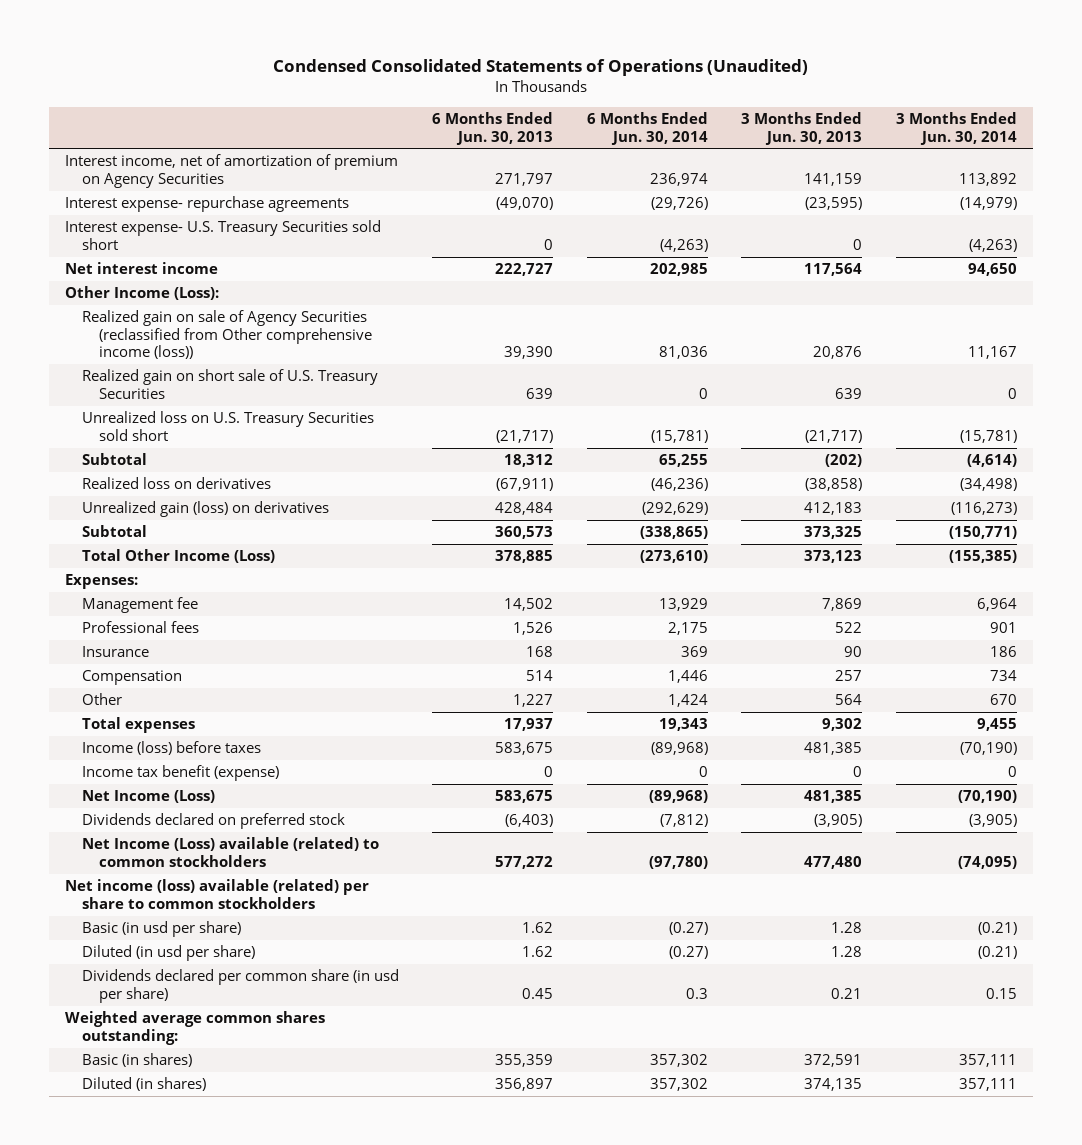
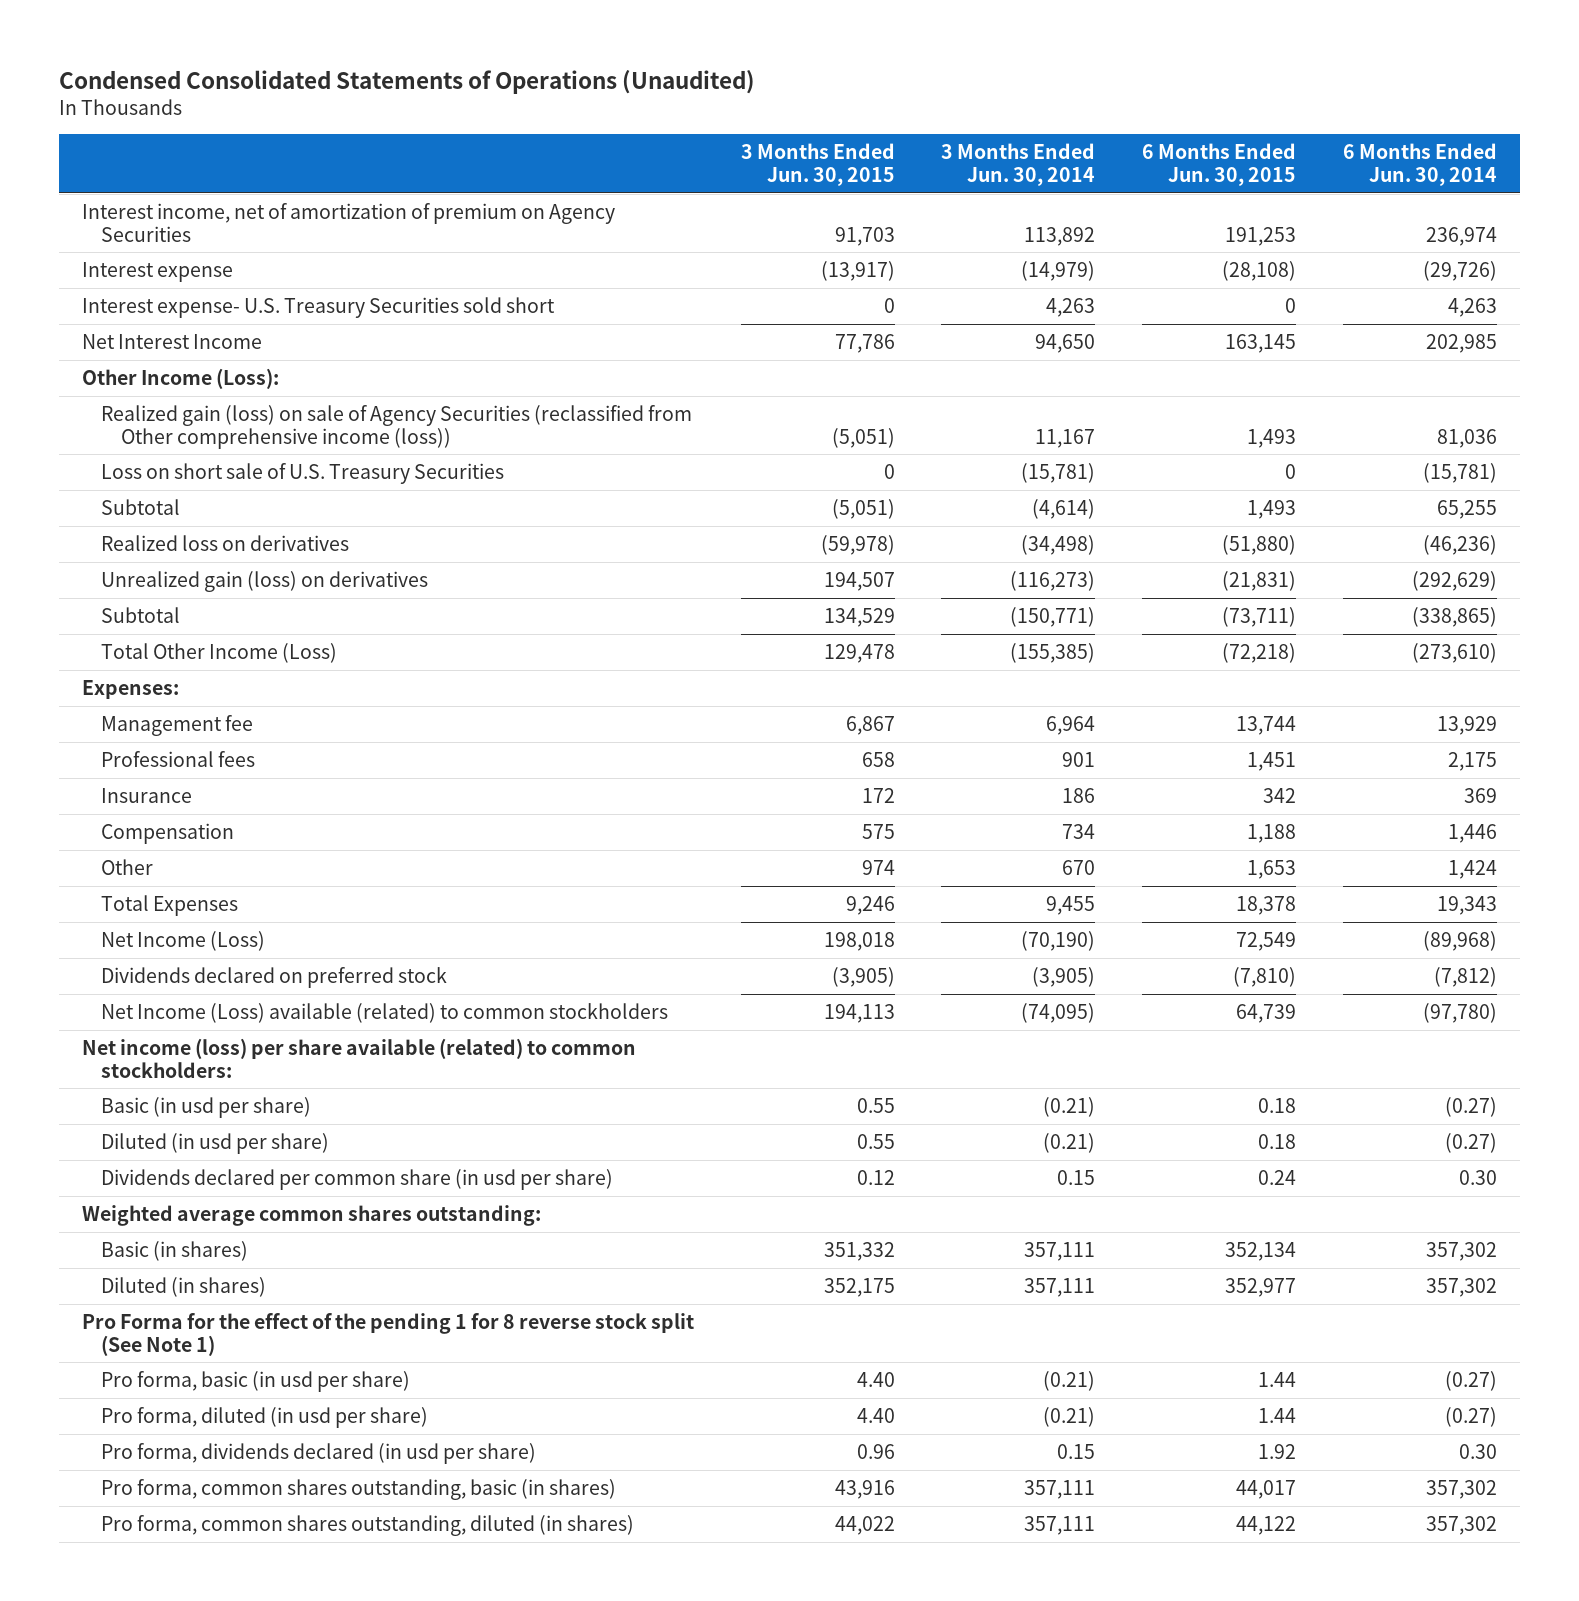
- | 6 Months Ended Jun. 30, 2013 | 6 Months Ended Jun. 30, 2014 | 3 Months Ended Jun. 30, 2013 | 3 Months Ended Jun. 30, 2014
+ | 3 Months Ended Jun. 30, 2015 | 3 Months Ended Jun. 30, 2014 | 6 Months Ended Jun. 30, 2015 | 6 Months Ended Jun. 30, 2014
- Interest expense- repurchase agreements | (49,070) | (29,726) | (23,595) | (14,979)
- Interest expense- U.S. Treasury Securities sold short | 0 | (4,263) | 0 | (4,263)
- Net interest income | 222,727 | 202,985 | 117,564 | 94,650
+ Interest expense | (13,917) | (14,979) | (28,108) | (29,726)
+ Interest expense- U.S. Treasury Securities sold short | 0 | 4,263 | 0 | 4,263
+ Net Interest Income | 77,786 | 94,650 | 163,145 | 202,985
- Realized gain on sale of Agency Securities (reclassified from Other comprehensive income (loss)) | 39,390 | 81,036 | 20,876 | 11,167
- Realized gain on short sale of U.S. Treasury Securities | 639 | 0 | 639 | 0
- Unrealized loss on U.S. Treasury Securities sold short | (21,717) | (15,781) | (21,717) | (15,781)
+ Realized gain (loss) on sale of Agency Securities (reclassified from Other comprehensive income (loss)) | (5,051) | 11,167 | 1,493 | 81,036
+ Loss on short sale of U.S. Treasury Securities | 0 | (15,781) | 0 | (15,781)
- Total expenses | 17,937 | 19,343 | 9,302 | 9,455
- Income (loss) before taxes | 583,675 | (89,968) | 481,385 | (70,190)
- Income tax benefit (expense) | 0 | 0 | 0 | 0
+ Total Expenses | 9,246 | 9,455 | 18,378 | 19,343
- Net income (loss) available (related) per share to common stockholders
+ Net income (loss) per share available (related) to common stockholders:
- Dividends declared per common share (in usd per share) | 0.45 | 0.3 | 0.21 | 0.15
+ Dividends declared per common share (in usd per share) | 0.12 | 0.15 | 0.24 | 0.30
+ Pro Forma for the effect of the pending 1 for 8 reverse stock split (See Note 1)
+ Pro forma, basic (in usd per share) | 4.40 | (0.21) | 1.44 | (0.27)
+ Pro forma, diluted (in usd per share) | 4.40 | (0.21) | 1.44 | (0.27)
+ Pro forma, dividends declared (in usd per share) | 0.96 | 0.15 | 1.92 | 0.30
+ Pro forma, common shares outstanding, basic (in shares) | 43,916 | 357,111 | 44,017 | 357,302
+ Pro forma, common shares outstanding, diluted (in shares) | 44,022 | 357,111 | 44,122 | 357,302

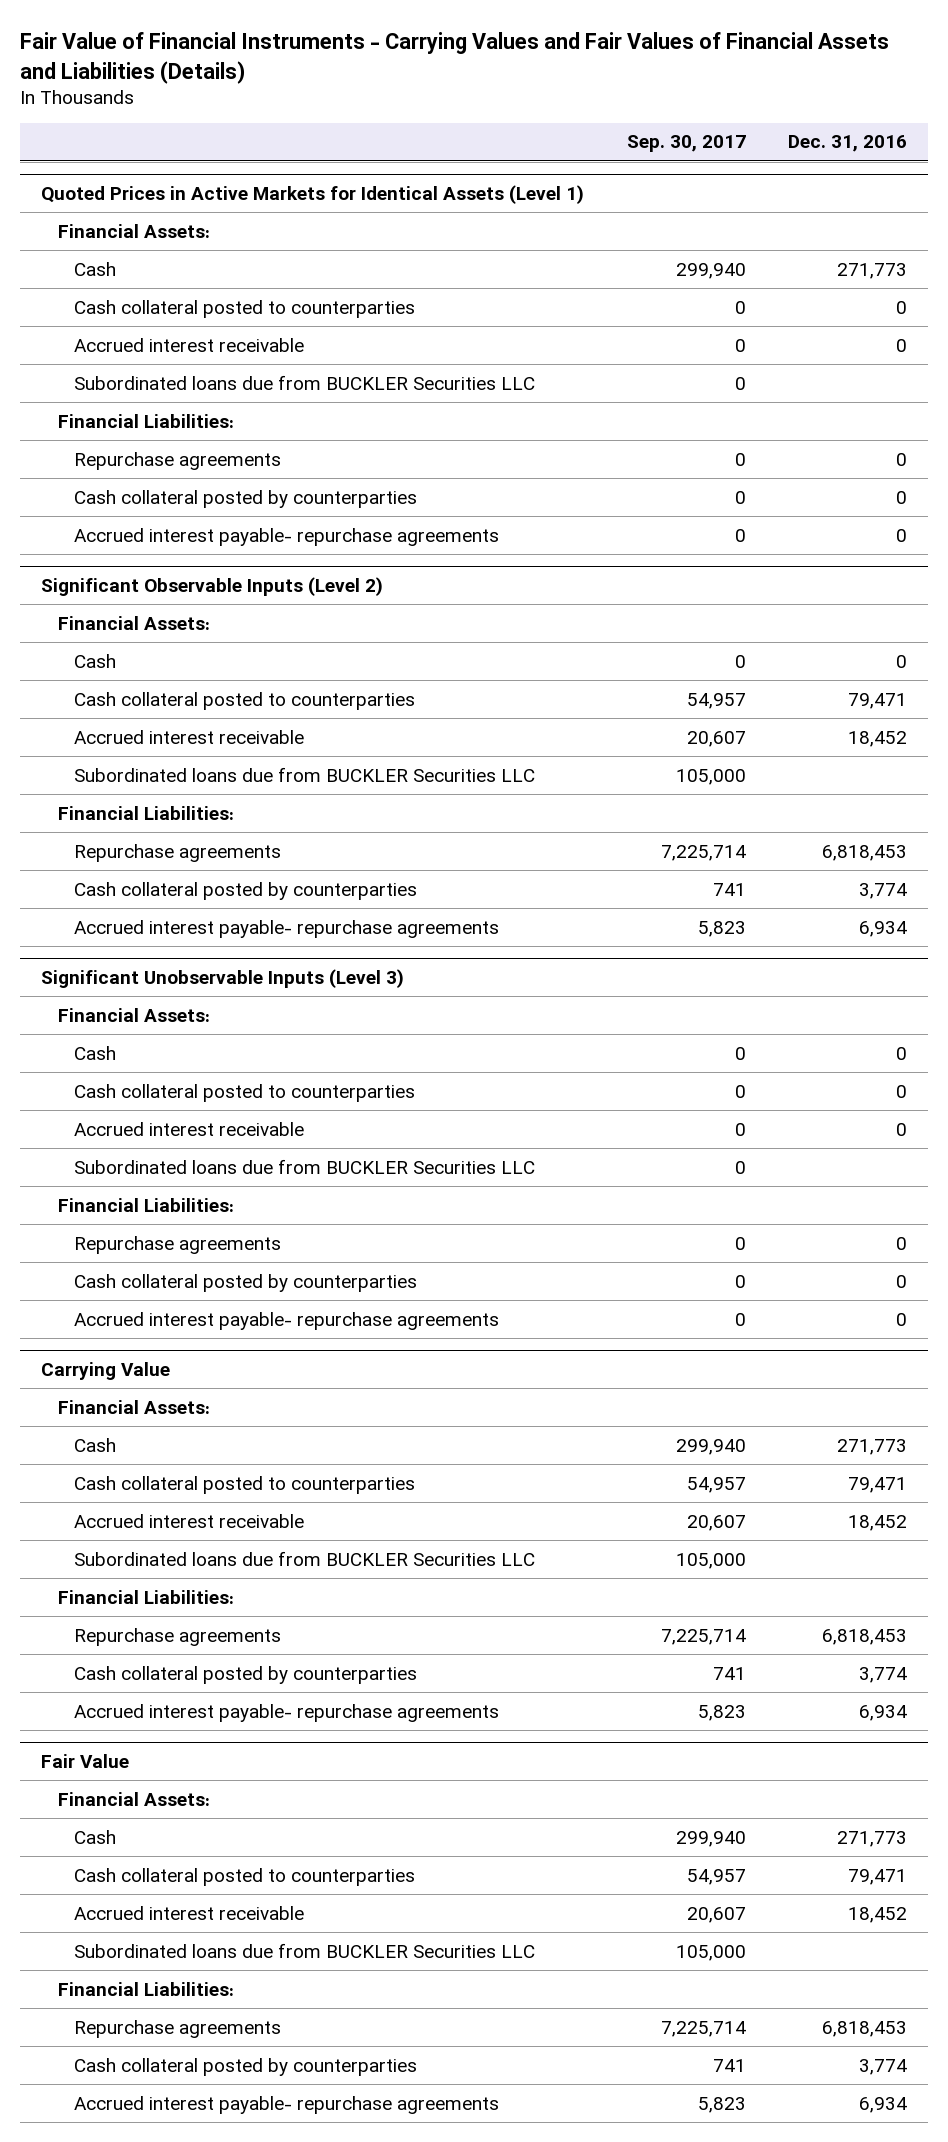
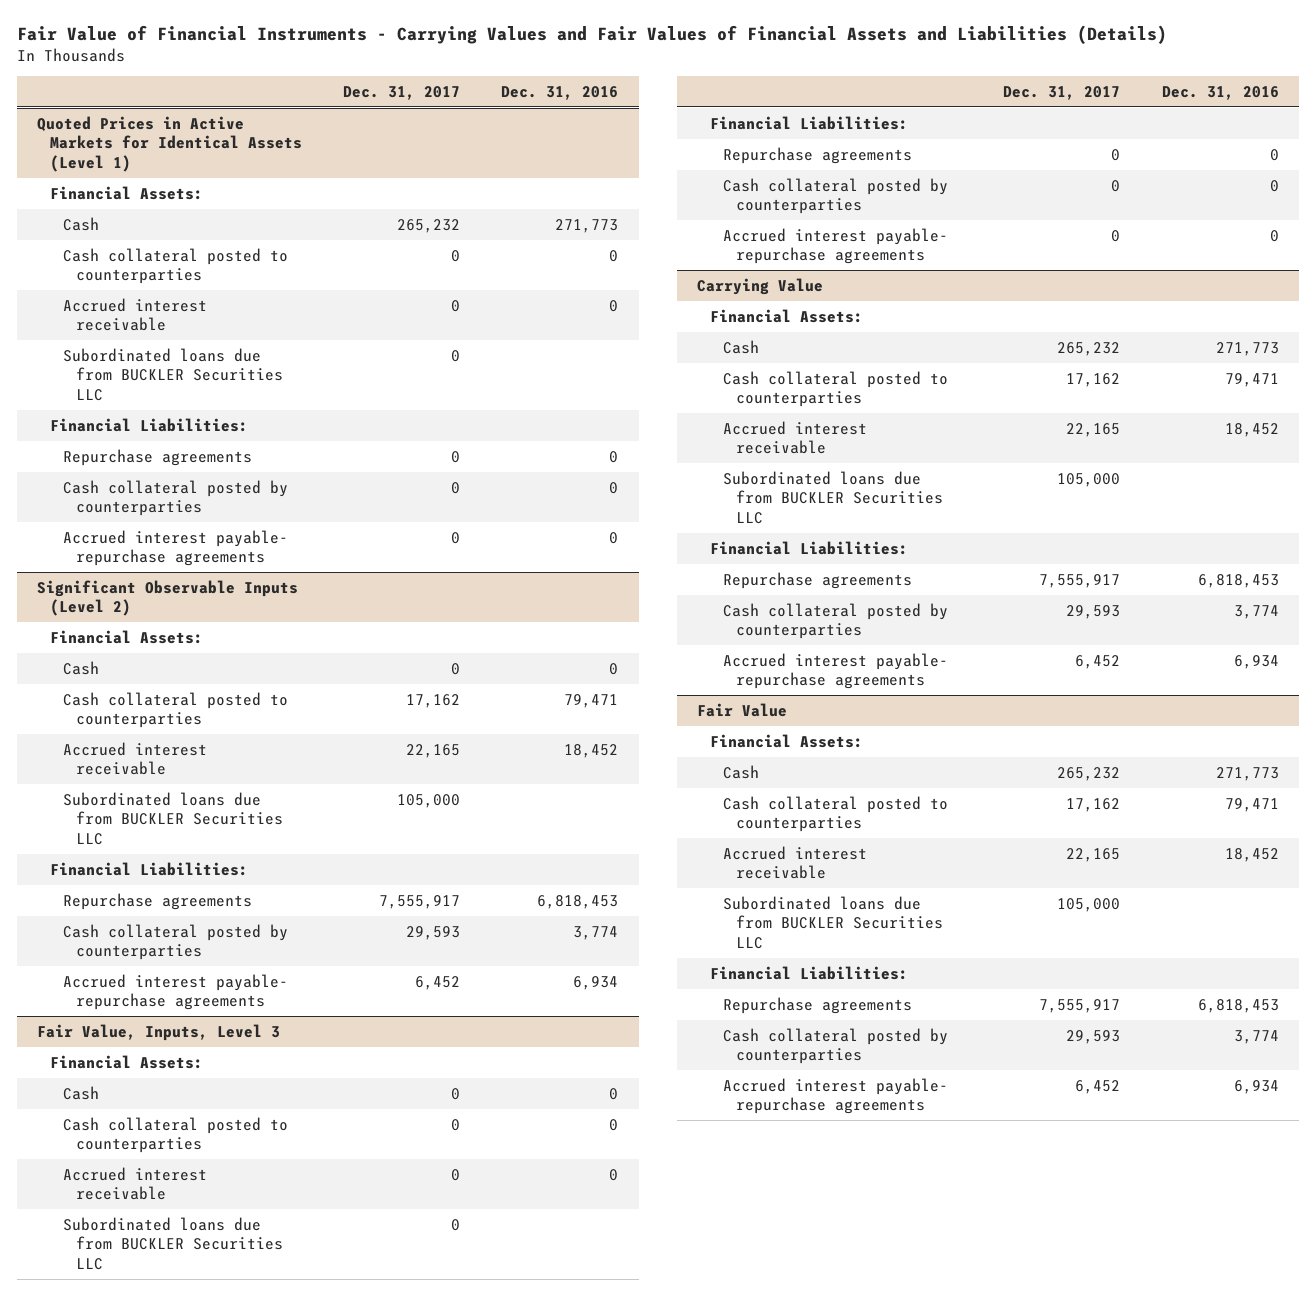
- | Sep. 30, 2017 | Dec. 31, 2016
+ | Dec. 31, 2017 | Dec. 31, 2016
- Significant Unobservable Inputs (Level 3)
+ Fair Value, Inputs, Level 3

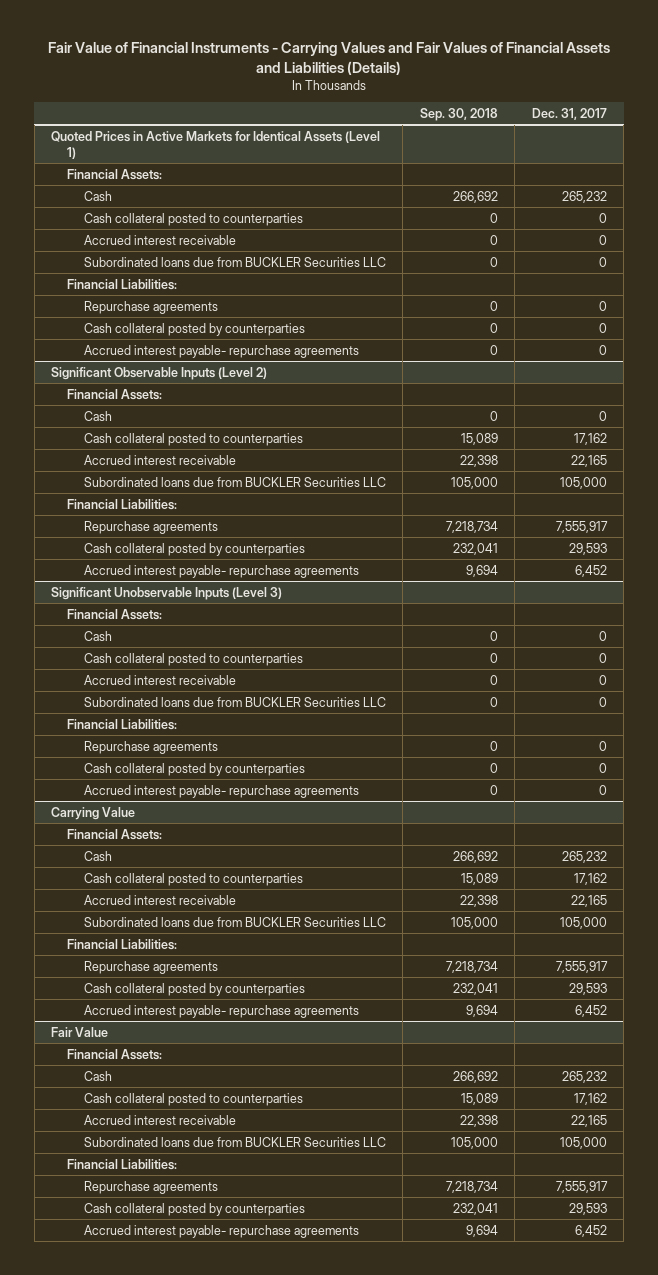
- | Dec. 31, 2017 | Dec. 31, 2016
+ | Sep. 30, 2018 | Dec. 31, 2017
- Fair Value, Inputs, Level 3
+ Significant Unobservable Inputs (Level 3)

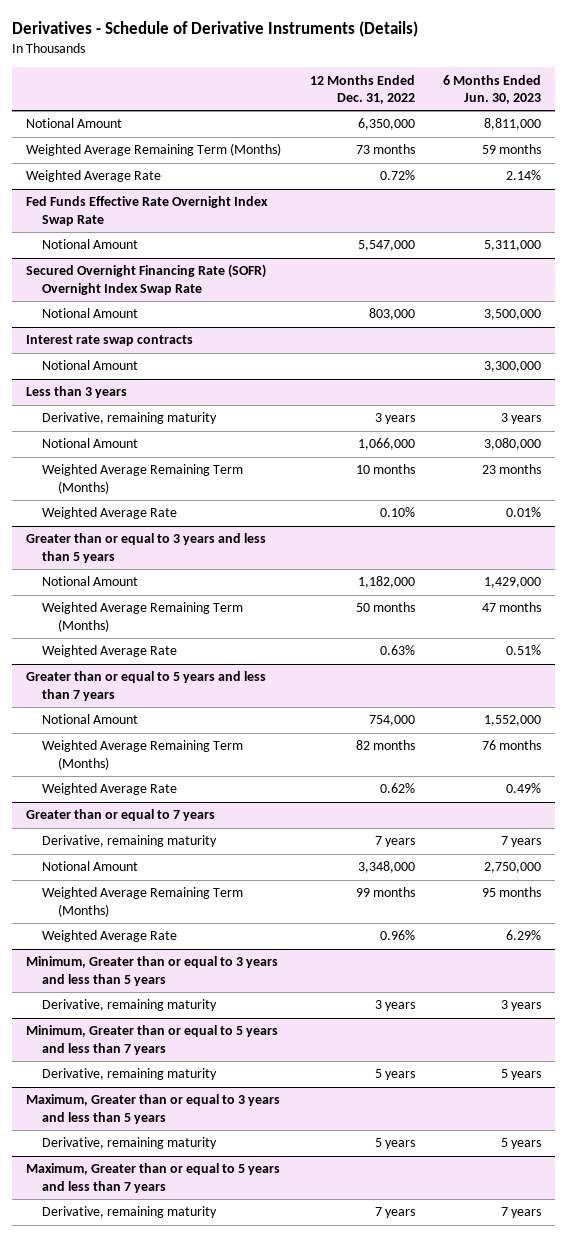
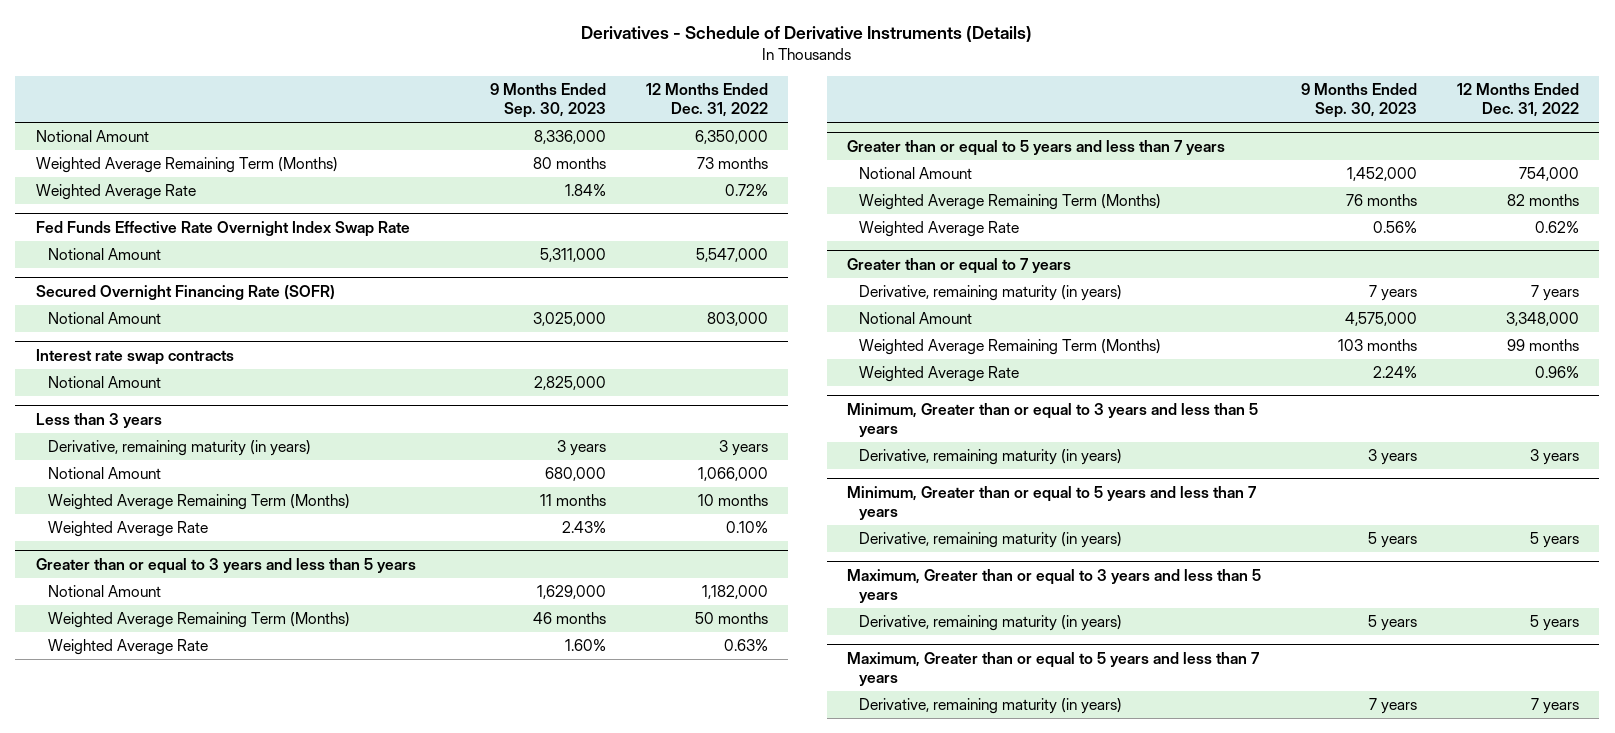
- | 12 Months Ended Dec. 31, 2022 | 6 Months Ended Jun. 30, 2023
+ | 9 Months Ended Sep. 30, 2023 | 12 Months Ended Dec. 31, 2022
- Secured Overnight Financing Rate (SOFR) Overnight Index Swap Rate
+ Secured Overnight Financing Rate (SOFR)
@ Less than 3 years
- Derivative, remaining maturity | 3 years | 3 years
+ Derivative, remaining maturity (in years) | 3 years | 3 years
@ Greater than or equal to 7 years
- Derivative, remaining maturity | 7 years | 7 years
+ Derivative, remaining maturity (in years) | 7 years | 7 years
@ Minimum, Greater than or equal to 3 years and less than 5 years
- Derivative, remaining maturity | 3 years | 3 years
+ Derivative, remaining maturity (in years) | 3 years | 3 years
@ Minimum, Greater than or equal to 5 years and less than 7 years
- Derivative, remaining maturity | 5 years | 5 years
+ Derivative, remaining maturity (in years) | 5 years | 5 years
@ Maximum, Greater than or equal to 3 years and less than 5 years
- Derivative, remaining maturity | 5 years | 5 years
+ Derivative, remaining maturity (in years) | 5 years | 5 years
@ Maximum, Greater than or equal to 5 years and less than 7 years
- Derivative, remaining maturity | 7 years | 7 years
+ Derivative, remaining maturity (in years) | 7 years | 7 years

